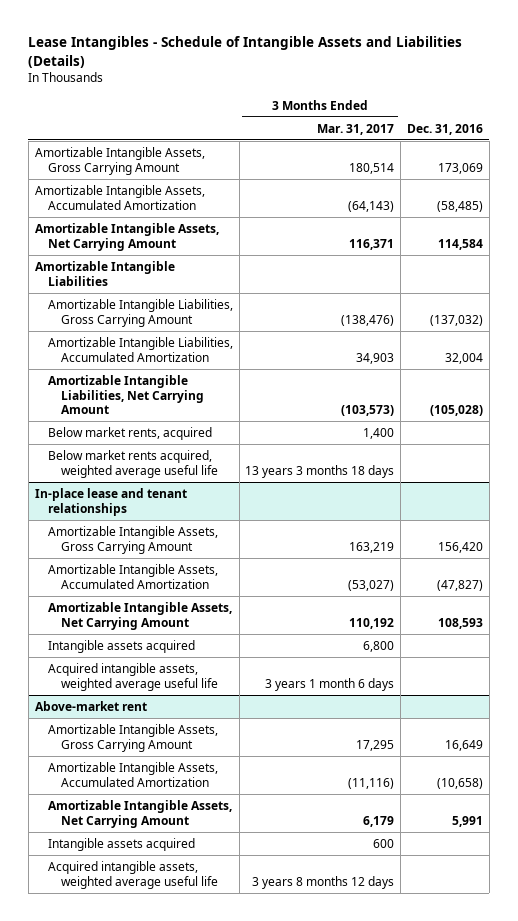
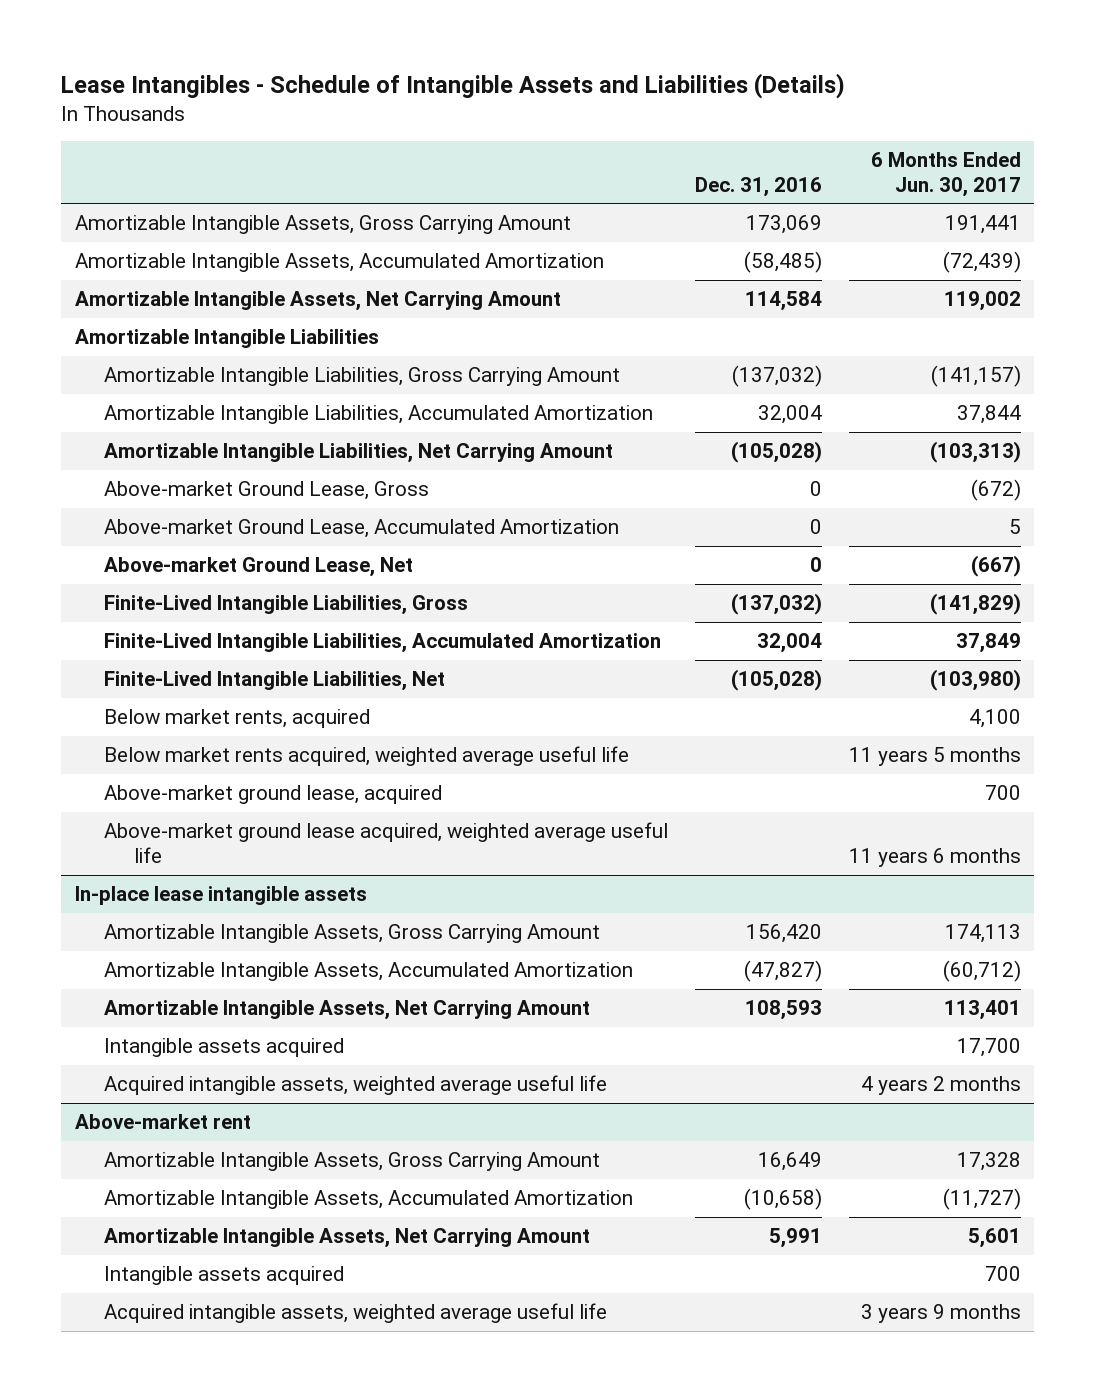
- | 3 Months Ended Mar. 31, 2017 | Dec. 31, 2016
+ | Dec. 31, 2016 | 6 Months Ended Jun. 30, 2017
+ Above-market Ground Lease, Gross | 0 | (672)
+ Above-market Ground Lease, Accumulated Amortization | 0 | 5
+ Above-market Ground Lease, Net | 0 | (667)
+ Finite-Lived Intangible Liabilities, Gross | (137,032) | (141,829)
+ Finite-Lived Intangible Liabilities, Accumulated Amortization | 32,004 | 37,849
+ Finite-Lived Intangible Liabilities, Net | (105,028) | (103,980)
- In-place lease and tenant relationships
+ Above-market ground lease, acquired | | 700
+ Above-market ground lease acquired, weighted average useful life | | 11 years 6 months
+ In-place lease intangible assets

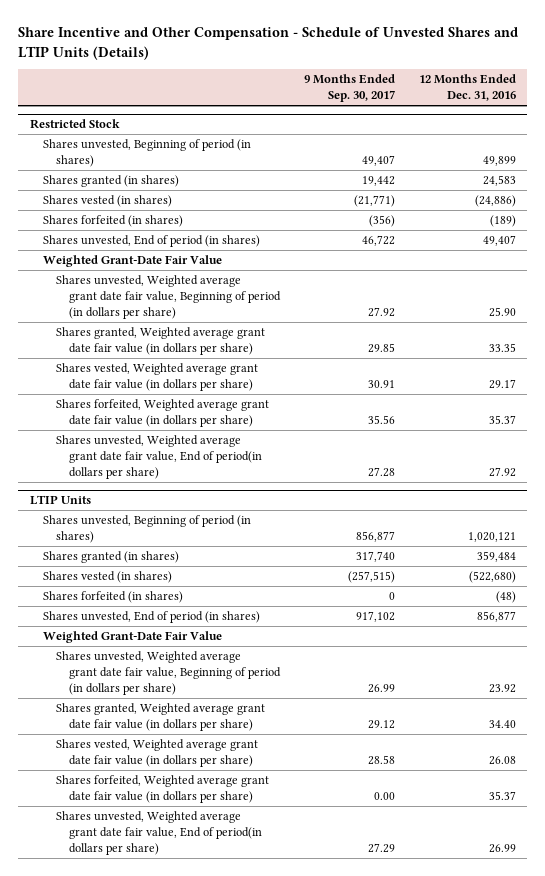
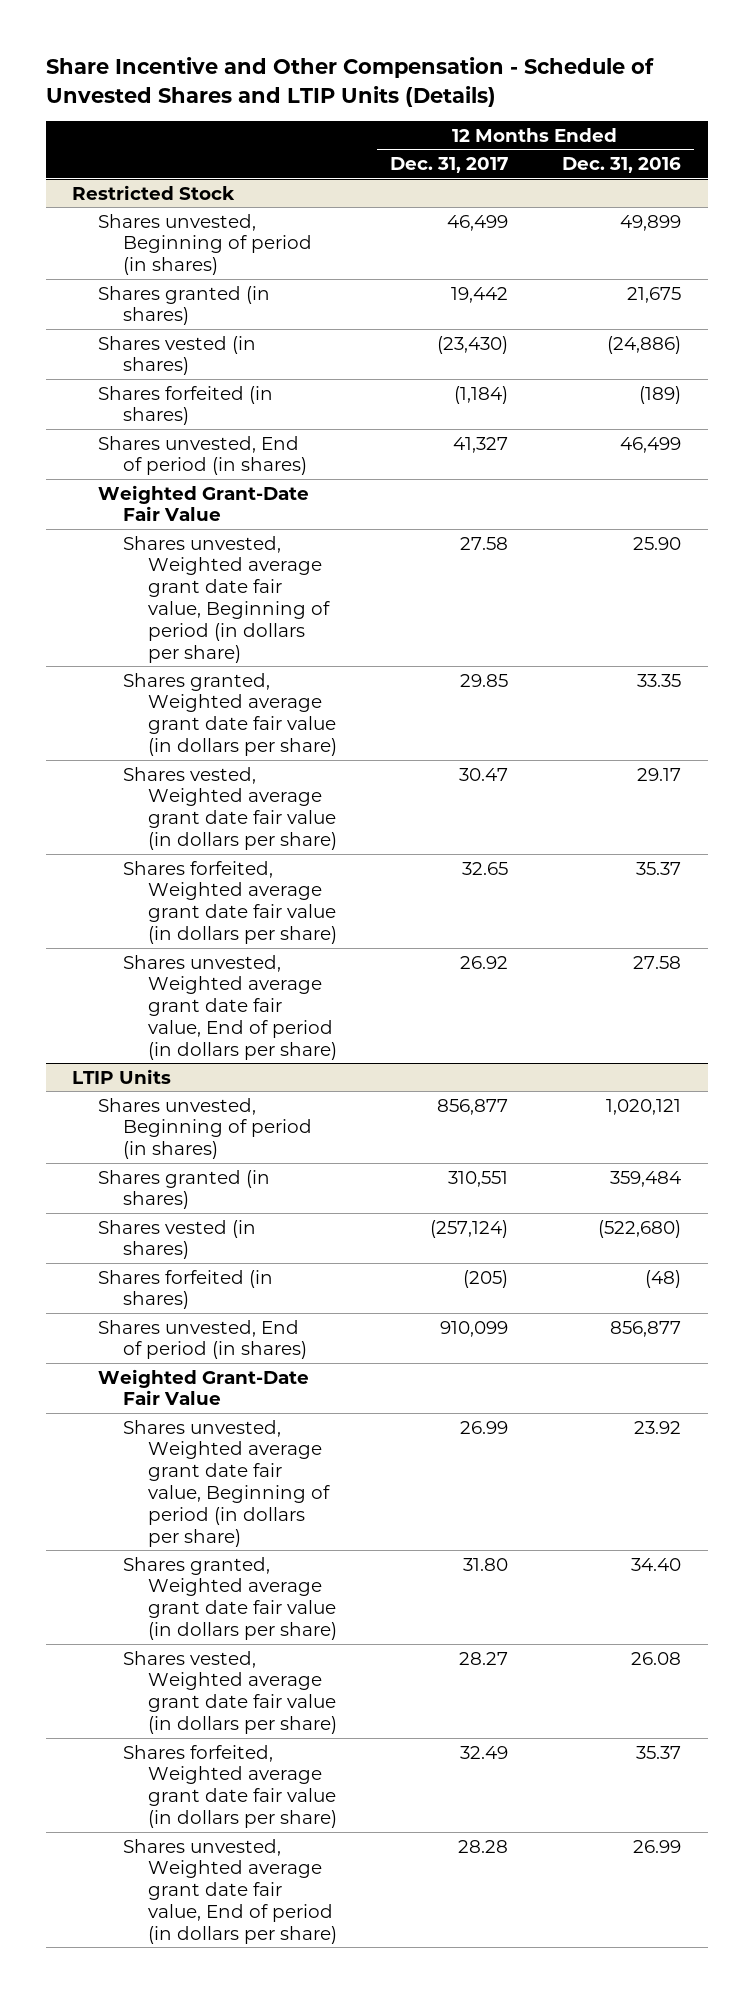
- | 9 Months Ended Sep. 30, 2017 | 12 Months Ended Dec. 31, 2016
+ | 12 Months Ended Dec. 31, 2017 | 12 Months Ended Dec. 31, 2016
@ Restricted Stock
- Shares granted (in shares) | 19,442 | 24,583
+ Shares granted (in shares) | 19,442 | 21,675
- Shares unvested, End of period (in shares) | 46,722 | 49,407
+ Shares unvested, End of period (in shares) | 41,327 | 46,499
- Shares unvested, Weighted average grant date fair value, End of period(in dollars per share) | 27.28 | 27.92
+ Shares unvested, Weighted average grant date fair value, End of period (in dollars per share) | 26.92 | 27.58
@ LTIP Units
- Shares unvested, Weighted average grant date fair value, End of period(in dollars per share) | 27.29 | 26.99
+ Shares unvested, Weighted average grant date fair value, End of period (in dollars per share) | 28.28 | 26.99

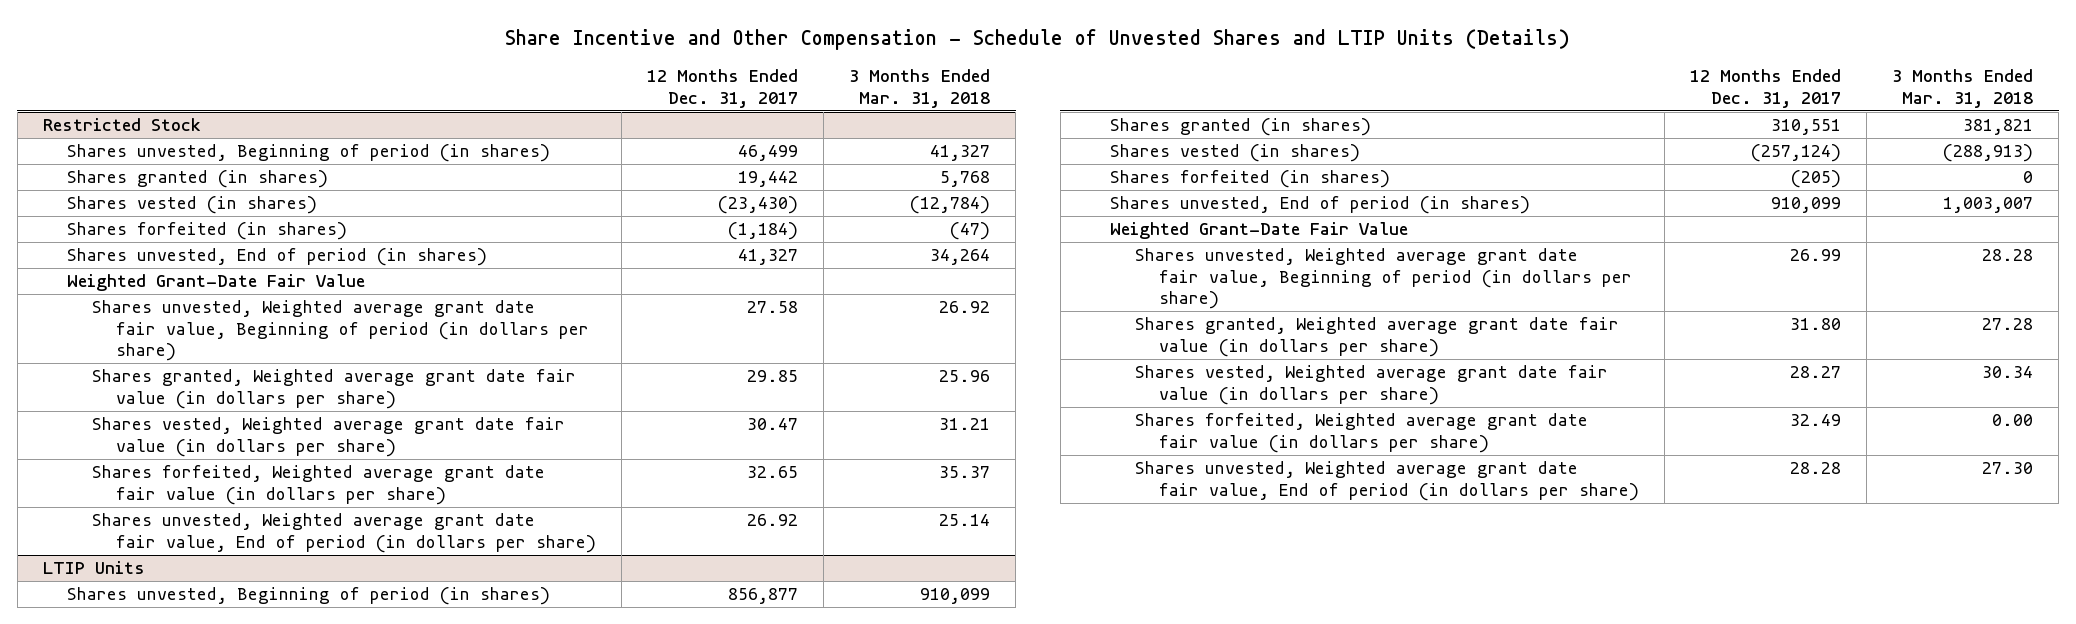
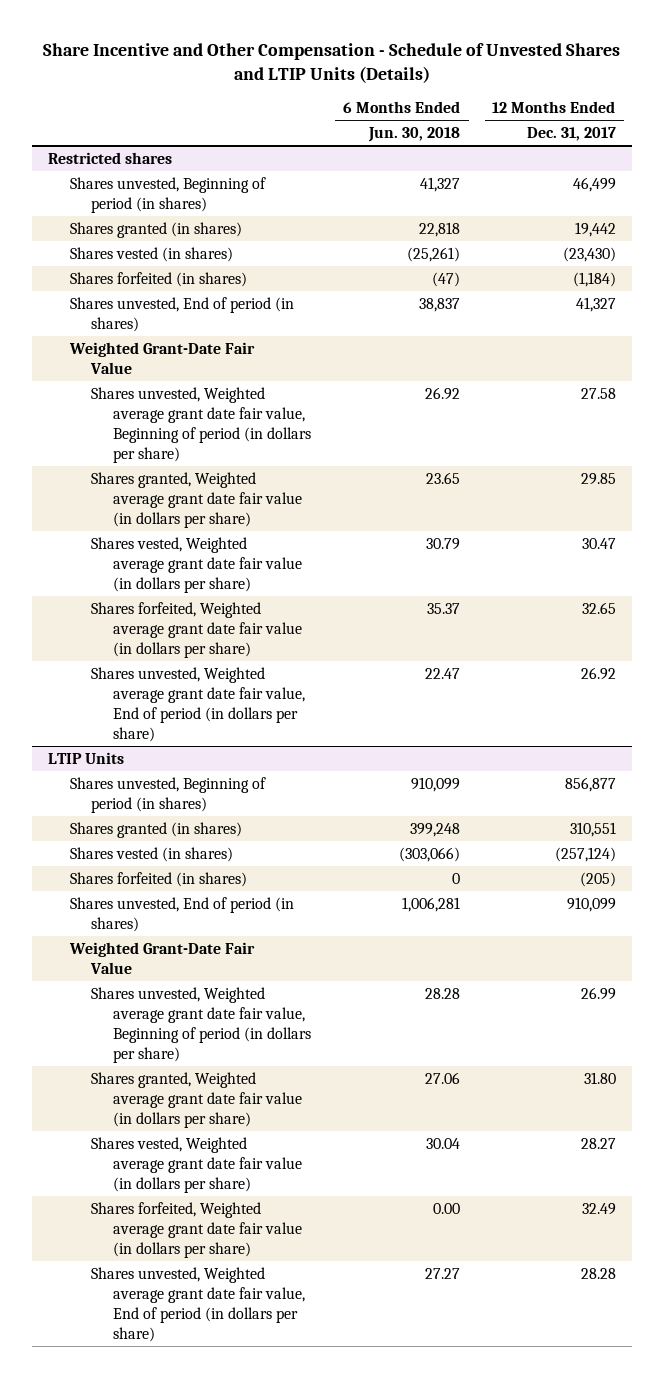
- | 12 Months Ended Dec. 31, 2017 | 3 Months Ended Mar. 31, 2018
+ | 6 Months Ended Jun. 30, 2018 | 12 Months Ended Dec. 31, 2017
- Restricted Stock
+ Restricted shares

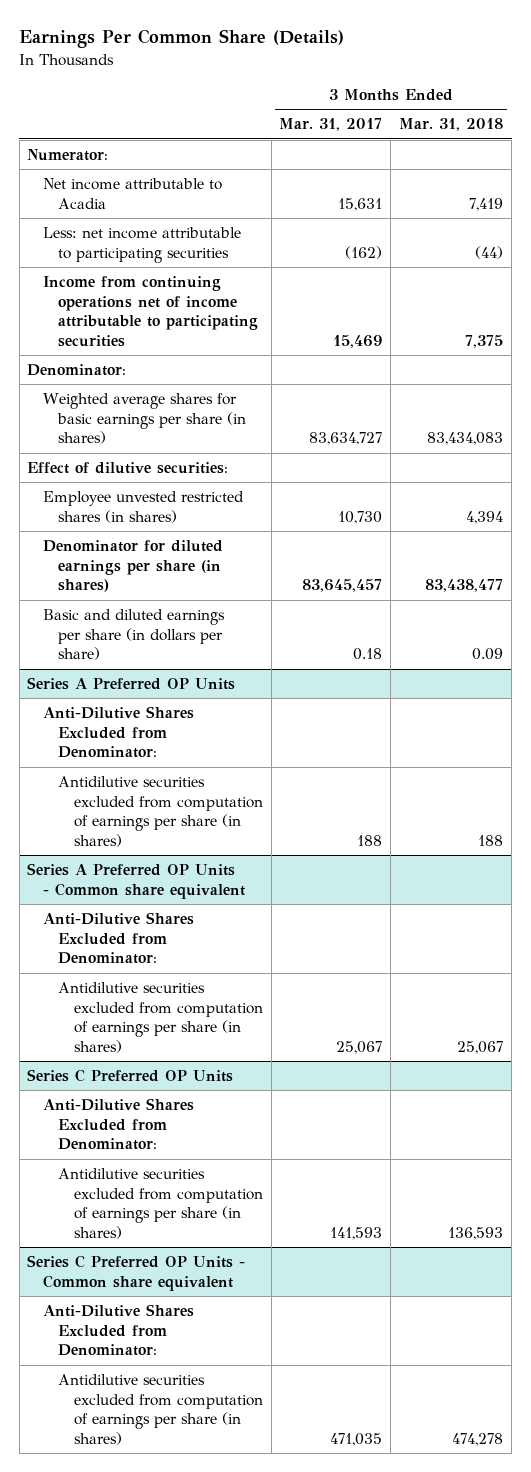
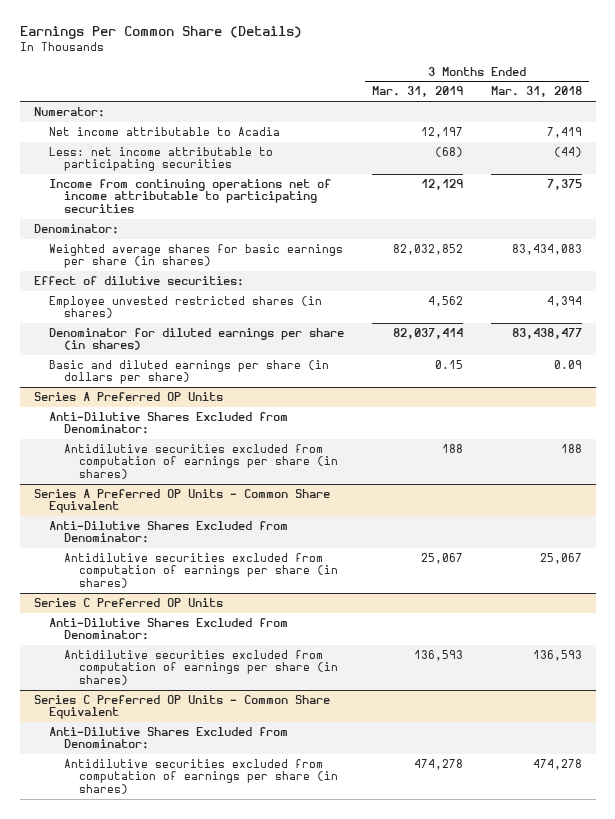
- | 3 Months Ended Mar. 31, 2017 | 3 Months Ended Mar. 31, 2018
+ | 3 Months Ended Mar. 31, 2019 | 3 Months Ended Mar. 31, 2018
- Series A Preferred OP Units - Common share equivalent
+ Series A Preferred OP Units - Common Share Equivalent
- Series C Preferred OP Units - Common share equivalent
+ Series C Preferred OP Units - Common Share Equivalent

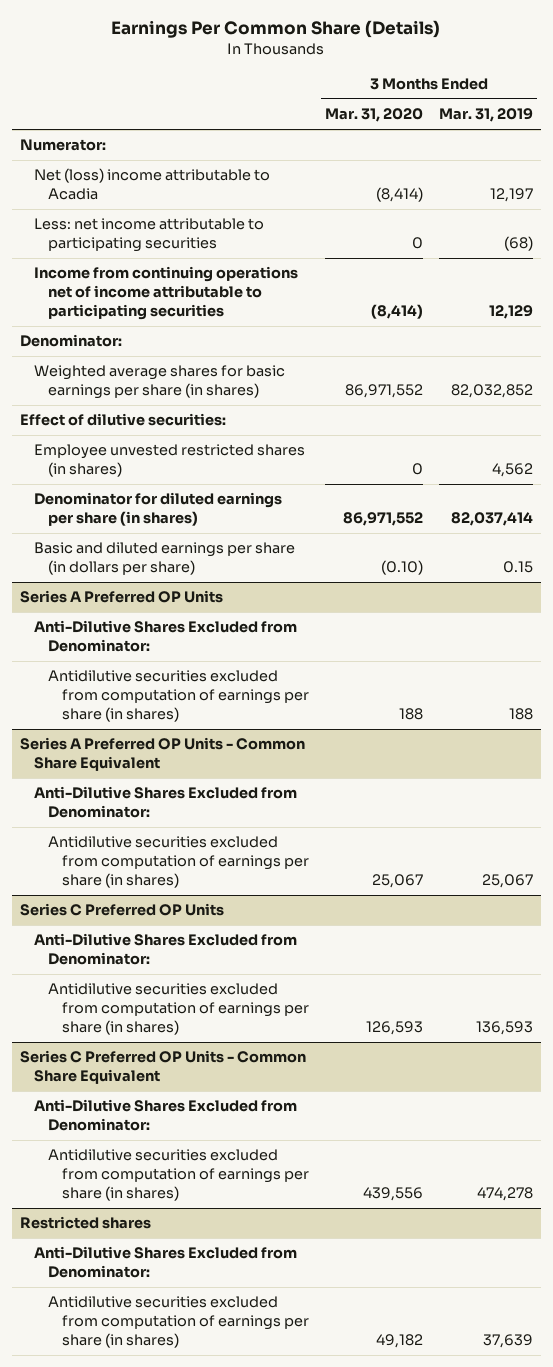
- | 3 Months Ended Mar. 31, 2019 | 3 Months Ended Mar. 31, 2018
+ | 3 Months Ended Mar. 31, 2020 | 3 Months Ended Mar. 31, 2019
- Net income attributable to Acadia | 12,197 | 7,419
+ Net (loss) income attributable to Acadia | (8,414) | 12,197
+ Restricted shares
+ Anti-Dilutive Shares Excluded from Denominator:
+ Antidilutive securities excluded from computation of earnings per share (in shares) | 49,182 | 37,639

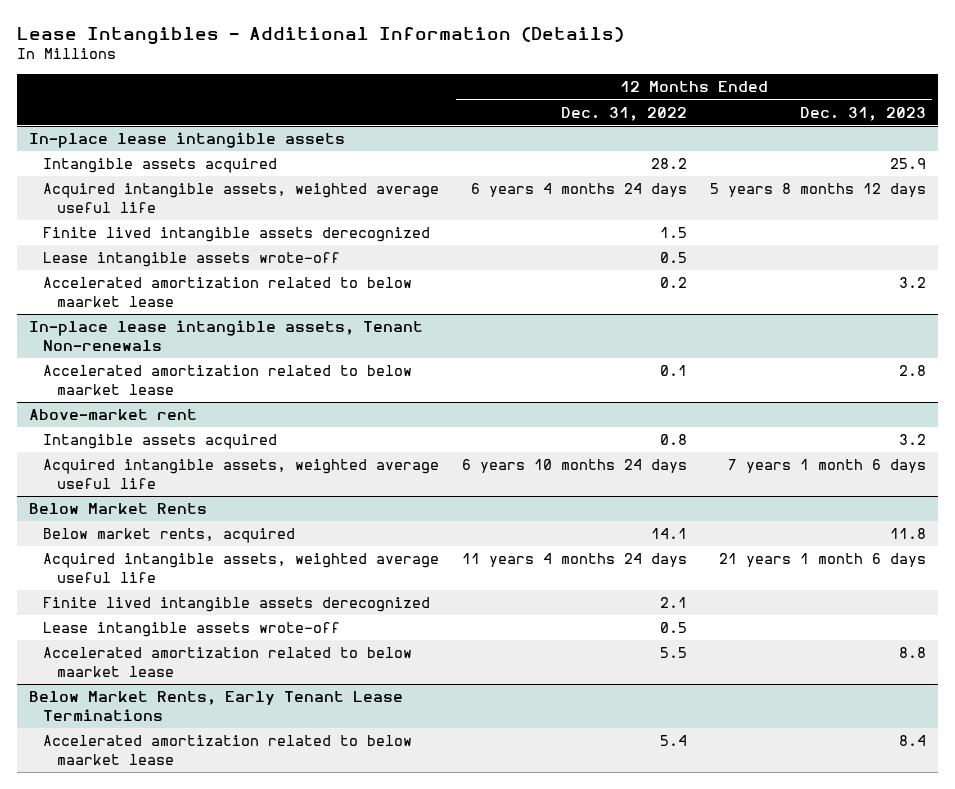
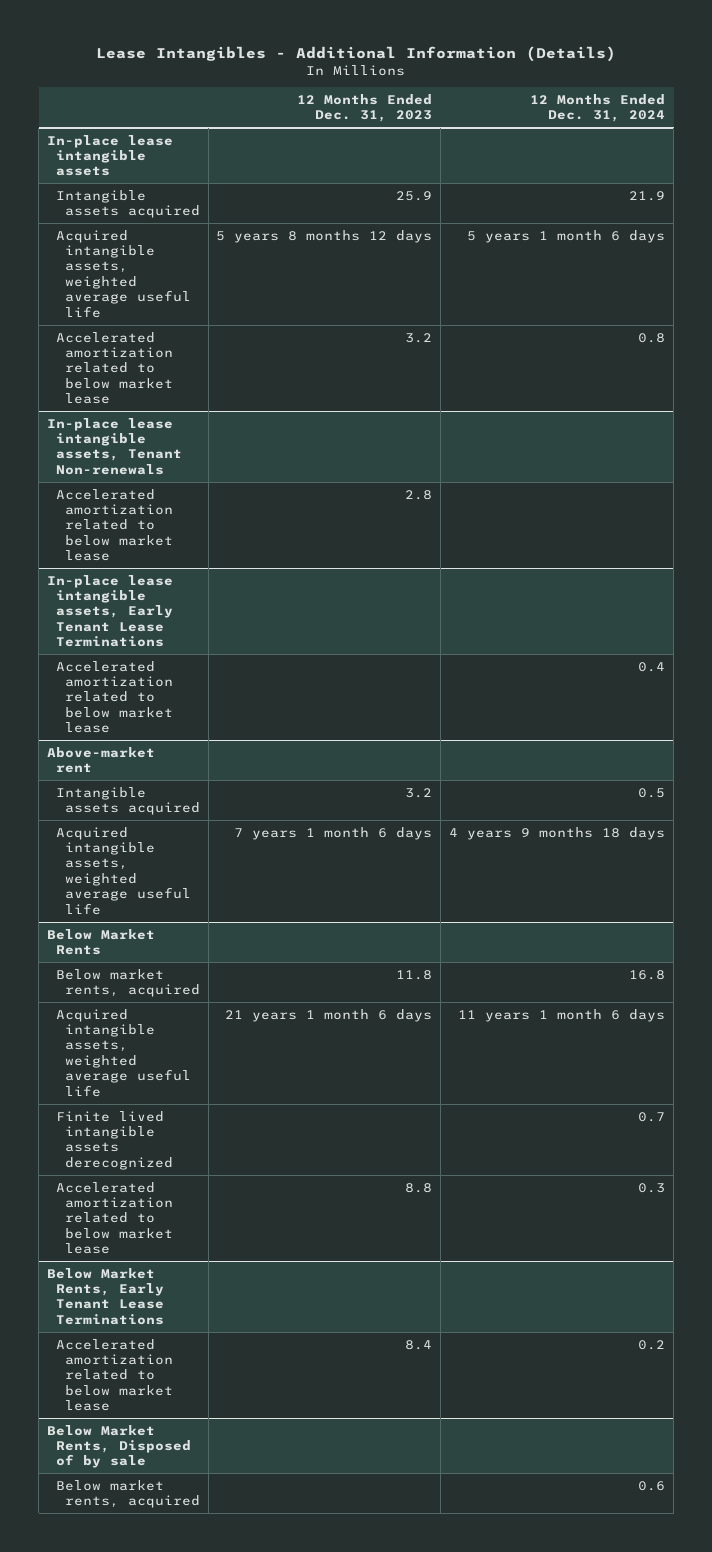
- | 12 Months Ended Dec. 31, 2022 | 12 Months Ended Dec. 31, 2023
+ | 12 Months Ended Dec. 31, 2023 | 12 Months Ended Dec. 31, 2024
@ In-place lease intangible assets
- Finite lived intangible assets derecognized | 1.5 |
- Lease intangible assets wrote-off | 0.5 |
- Accelerated amortization related to below maarket lease | 0.2 | 3.2
+ Accelerated amortization related to below market lease | 3.2 | 0.8
@ In-place lease intangible assets, Tenant Non-renewals
- Accelerated amortization related to below maarket lease | 0.1 | 2.8
+ Accelerated amortization related to below market lease | 2.8 |
+ In-place lease intangible assets, Early Tenant Lease Terminations
+ Accelerated amortization related to below market lease | | 0.4
@ Below Market Rents
- Lease intangible assets wrote-off | 0.5 |
- Accelerated amortization related to below maarket lease | 5.5 | 8.8
+ Accelerated amortization related to below market lease | 8.8 | 0.3
@ Below Market Rents, Early Tenant Lease Terminations
- Accelerated amortization related to below maarket lease | 5.4 | 8.4
+ Accelerated amortization related to below market lease | 8.4 | 0.2
+ Below Market Rents, Disposed of by sale
+ Below market rents, acquired | | 0.6

